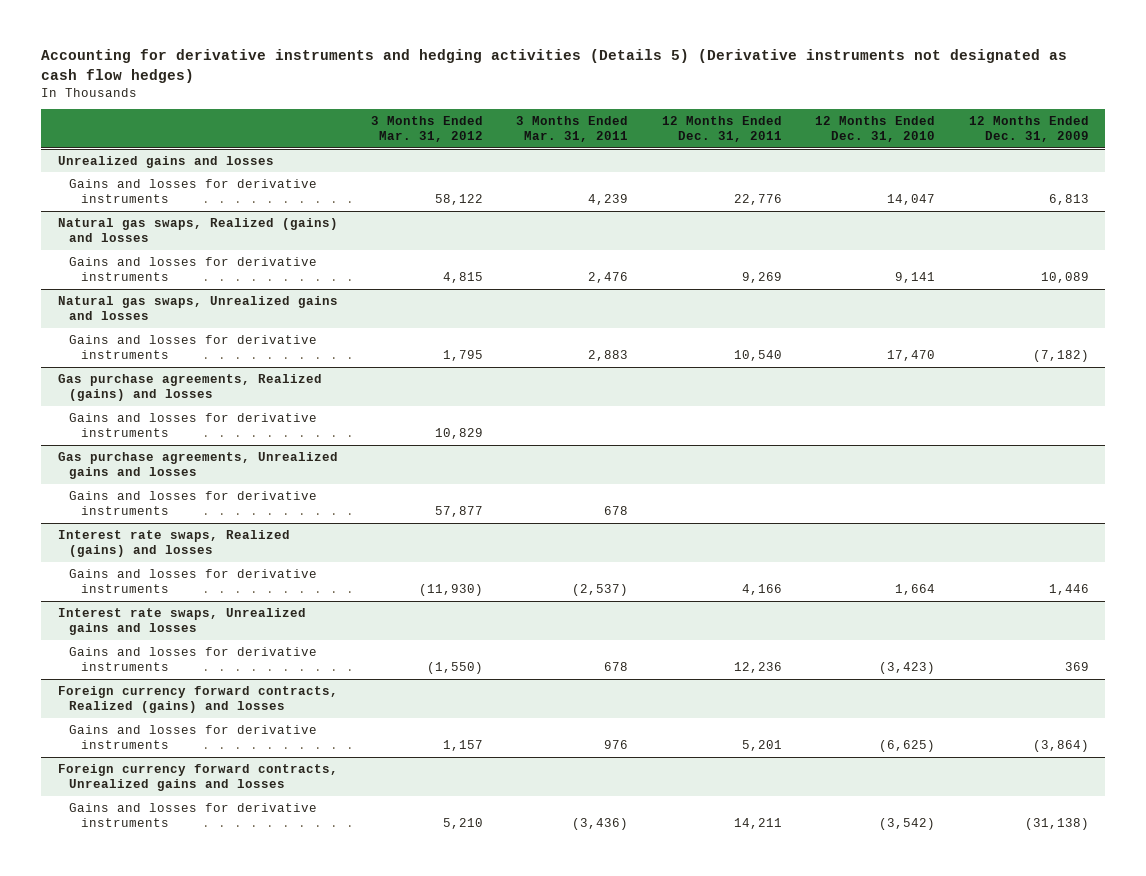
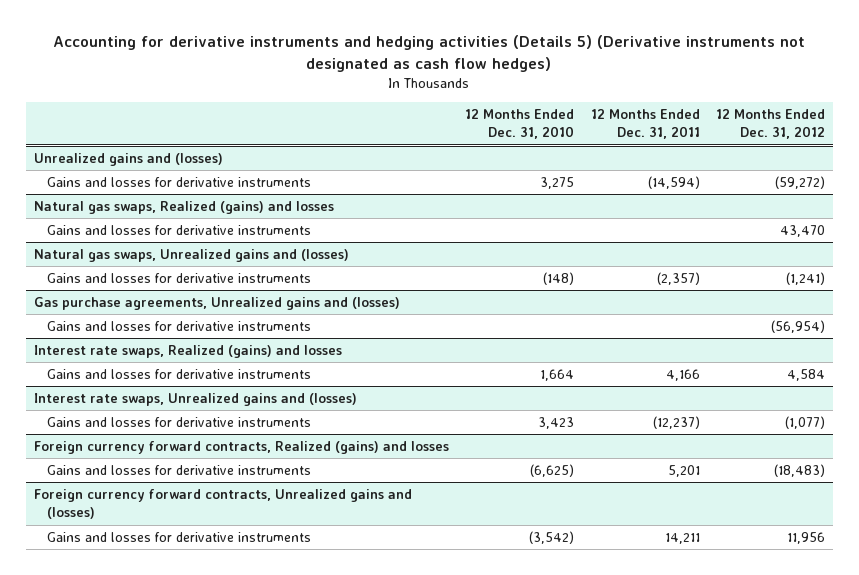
- | 3 Months Ended Mar. 31, 2012 | 3 Months Ended Mar. 31, 2011 | 12 Months Ended Dec. 31, 2011 | 12 Months Ended Dec. 31, 2010 | 12 Months Ended Dec. 31, 2009
+ | 12 Months Ended Dec. 31, 2010 | 12 Months Ended Dec. 31, 2011 | 12 Months Ended Dec. 31, 2012
- Unrealized gains and losses
- Gains and losses for derivative instruments | 58,122 | 4,239 | 22,776 | 14,047 | 6,813
+ Unrealized gains and (losses)
+ Gains and losses for derivative instruments | 3,275 | (14,594) | (59,272)
@ Natural gas swaps, Realized (gains) and losses
- Gains and losses for derivative instruments | 4,815 | 2,476 | 9,269 | 9,141 | 10,089
- Natural gas swaps, Unrealized gains and losses
- Gains and losses for derivative instruments | 1,795 | 2,883 | 10,540 | 17,470 | (7,182)
- Gas purchase agreements, Realized (gains) and losses
- Gas purchase agreements, Unrealized gains and losses
+ Natural gas swaps, Unrealized gains and (losses)
+ Gains and losses for derivative instruments | (148) | (2,357) | (1,241)
+ Gas purchase agreements, Unrealized gains and (losses)
- Interest rate swaps, Unrealized gains and losses
- Gains and losses for derivative instruments | (1,550) | 678 | 12,236 | (3,423) | 369
+ Interest rate swaps, Unrealized gains and (losses)
+ Gains and losses for derivative instruments | 3,423 | (12,237) | (1,077)
- Foreign currency forward contracts, Unrealized gains and losses
+ Foreign currency forward contracts, Unrealized gains and (losses)

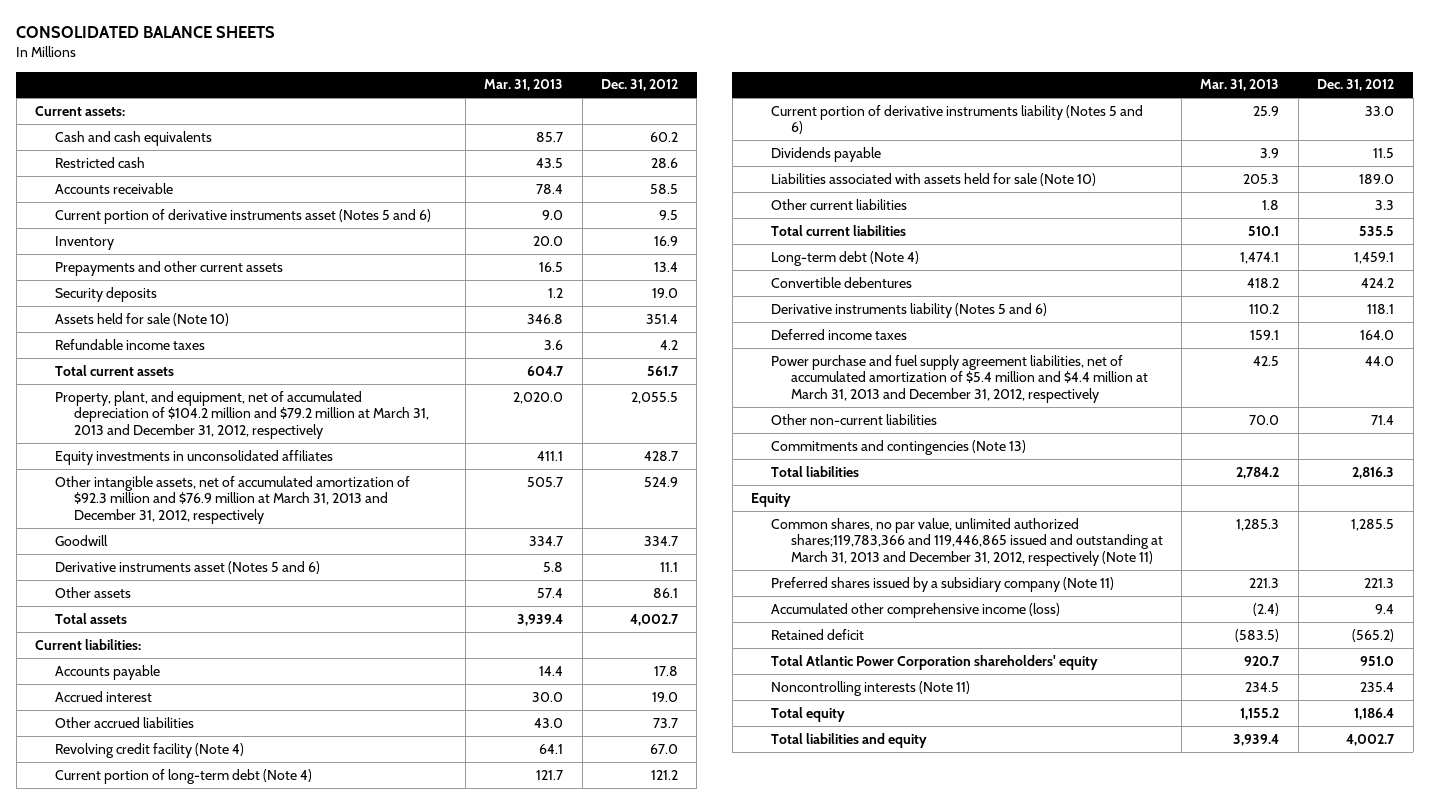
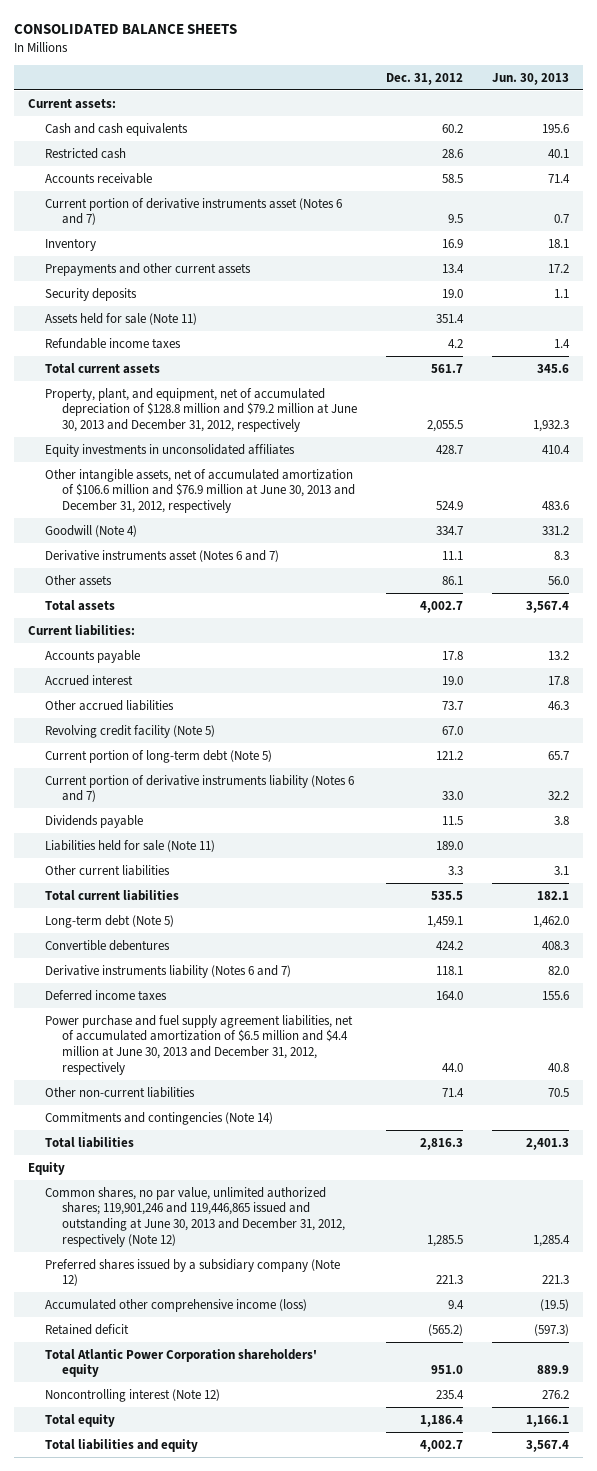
- | Mar. 31, 2013 | Dec. 31, 2012
+ | Dec. 31, 2012 | Jun. 30, 2013
- Current portion of derivative instruments asset (Notes 5 and 6) | 9.0 | 9.5
+ Current portion of derivative instruments asset (Notes 6 and 7) | 9.5 | 0.7
- Assets held for sale (Note 10) | 346.8 | 351.4
+ Assets held for sale (Note 11) | 351.4 |
- Property, plant, and equipment, net of accumulated depreciation of $104.2 million and $79.2 million at March 31, 2013 and December 31, 2012, respectively | 2,020.0 | 2,055.5
+ Property, plant, and equipment, net of accumulated depreciation of $128.8 million and $79.2 million at June 30, 2013 and December 31, 2012, respectively | 2,055.5 | 1,932.3
- Other intangible assets, net of accumulated amortization of $92.3 million and $76.9 million at March 31, 2013 and December 31, 2012, respectively | 505.7 | 524.9
- Goodwill | 334.7 | 334.7
- Derivative instruments asset (Notes 5 and 6) | 5.8 | 11.1
+ Other intangible assets, net of accumulated amortization of $106.6 million and $76.9 million at June 30, 2013 and December 31, 2012, respectively | 524.9 | 483.6
+ Goodwill (Note 4) | 334.7 | 331.2
+ Derivative instruments asset (Notes 6 and 7) | 11.1 | 8.3
- Revolving credit facility (Note 4) | 64.1 | 67.0
- Current portion of long-term debt (Note 4) | 121.7 | 121.2
- Current portion of derivative instruments liability (Notes 5 and 6) | 25.9 | 33.0
+ Revolving credit facility (Note 5) | 67.0 |
+ Current portion of long-term debt (Note 5) | 121.2 | 65.7
+ Current portion of derivative instruments liability (Notes 6 and 7) | 33.0 | 32.2
- Liabilities associated with assets held for sale (Note 10) | 205.3 | 189.0
+ Liabilities held for sale (Note 11) | 189.0 |
- Long-term debt (Note 4) | 1,474.1 | 1,459.1
+ Long-term debt (Note 5) | 1,459.1 | 1,462.0
- Derivative instruments liability (Notes 5 and 6) | 110.2 | 118.1
+ Derivative instruments liability (Notes 6 and 7) | 118.1 | 82.0
- Power purchase and fuel supply agreement liabilities, net of accumulated amortization of $5.4 million and $4.4 million at March 31, 2013 and December 31, 2012, respectively | 42.5 | 44.0
+ Power purchase and fuel supply agreement liabilities, net of accumulated amortization of $6.5 million and $4.4 million at June 30, 2013 and December 31, 2012, respectively | 44.0 | 40.8
- Commitments and contingencies (Note 13)
+ Commitments and contingencies (Note 14)
- Common shares, no par value, unlimited authorized shares;119,783,366 and 119,446,865 issued and outstanding at March 31, 2013 and December 31, 2012, respectively (Note 11) | 1,285.3 | 1,285.5
- Preferred shares issued by a subsidiary company (Note 11) | 221.3 | 221.3
+ Common shares, no par value, unlimited authorized shares; 119,901,246 and 119,446,865 issued and outstanding at June 30, 2013 and December 31, 2012, respectively (Note 12) | 1,285.5 | 1,285.4
+ Preferred shares issued by a subsidiary company (Note 12) | 221.3 | 221.3
- Noncontrolling interests (Note 11) | 234.5 | 235.4
+ Noncontrolling interest (Note 12) | 235.4 | 276.2

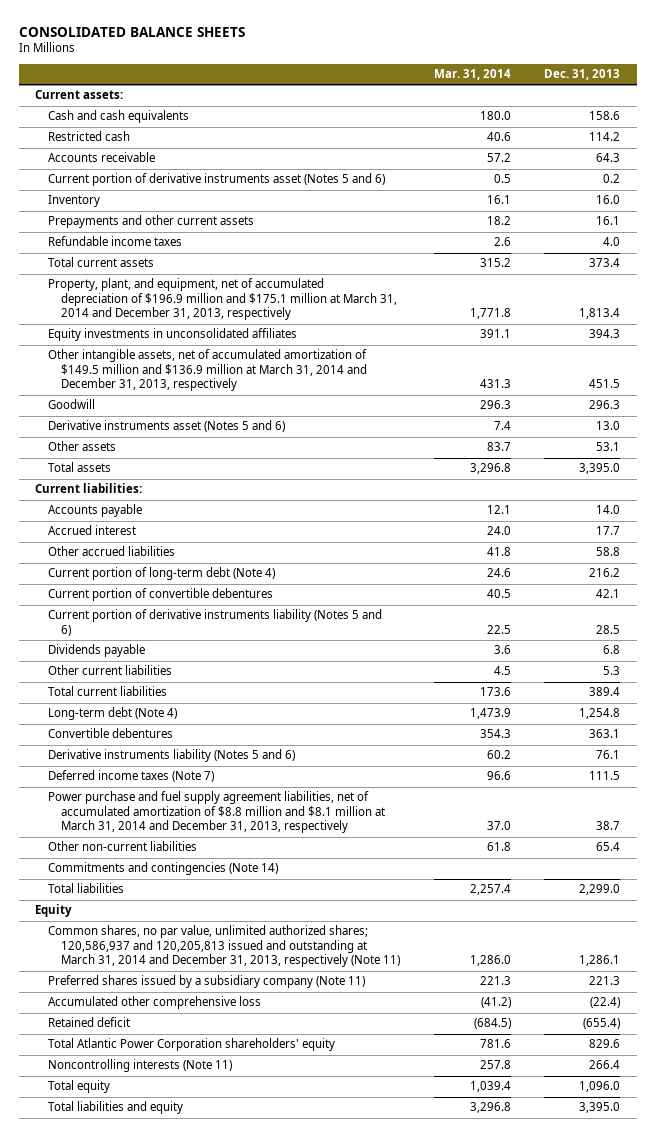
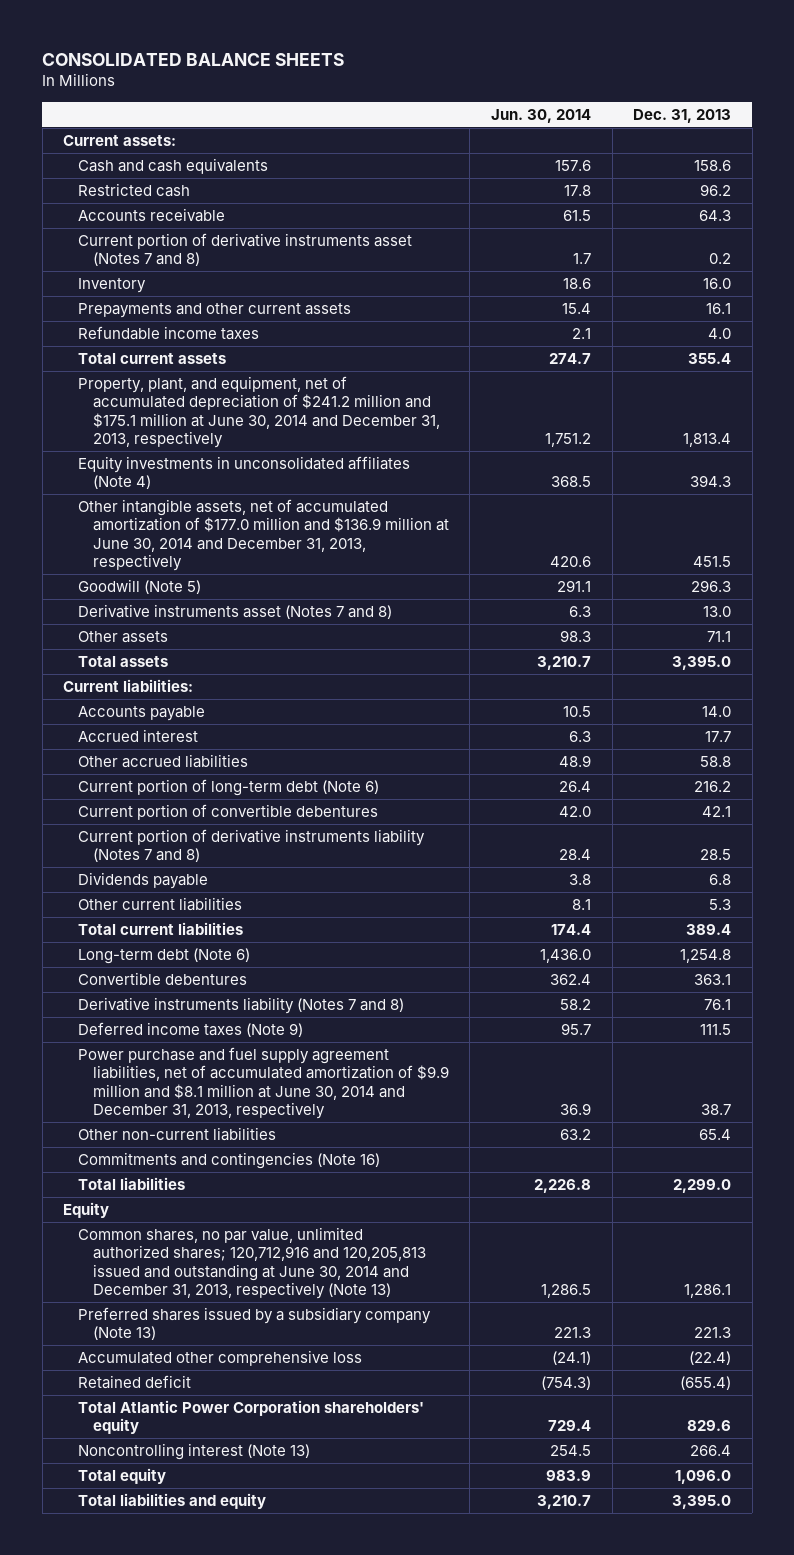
- | Mar. 31, 2014 | Dec. 31, 2013
+ | Jun. 30, 2014 | Dec. 31, 2013
- Restricted cash | 40.6 | 114.2
+ Restricted cash | 17.8 | 96.2
- Current portion of derivative instruments asset (Notes 5 and 6) | 0.5 | 0.2
+ Current portion of derivative instruments asset (Notes 7 and 8) | 1.7 | 0.2
- Total current assets | 315.2 | 373.4
- Property, plant, and equipment, net of accumulated depreciation of $196.9 million and $175.1 million at March 31, 2014 and December 31, 2013, respectively | 1,771.8 | 1,813.4
- Equity investments in unconsolidated affiliates | 391.1 | 394.3
- Other intangible assets, net of accumulated amortization of $149.5 million and $136.9 million at March 31, 2014 and December 31, 2013, respectively | 431.3 | 451.5
- Goodwill | 296.3 | 296.3
- Derivative instruments asset (Notes 5 and 6) | 7.4 | 13.0
- Other assets | 83.7 | 53.1
+ Total current assets | 274.7 | 355.4
+ Property, plant, and equipment, net of accumulated depreciation of $241.2 million and $175.1 million at June 30, 2014 and December 31, 2013, respectively | 1,751.2 | 1,813.4
+ Equity investments in unconsolidated affiliates (Note 4) | 368.5 | 394.3
+ Other intangible assets, net of accumulated amortization of $177.0 million and $136.9 million at June 30, 2014 and December 31, 2013, respectively | 420.6 | 451.5
+ Goodwill (Note 5) | 291.1 | 296.3
+ Derivative instruments asset (Notes 7 and 8) | 6.3 | 13.0
+ Other assets | 98.3 | 71.1
- Current portion of long-term debt (Note 4) | 24.6 | 216.2
+ Current portion of long-term debt (Note 6) | 26.4 | 216.2
- Current portion of derivative instruments liability (Notes 5 and 6) | 22.5 | 28.5
+ Current portion of derivative instruments liability (Notes 7 and 8) | 28.4 | 28.5
- Long-term debt (Note 4) | 1,473.9 | 1,254.8
+ Long-term debt (Note 6) | 1,436.0 | 1,254.8
- Derivative instruments liability (Notes 5 and 6) | 60.2 | 76.1
- Deferred income taxes (Note 7) | 96.6 | 111.5
- Power purchase and fuel supply agreement liabilities, net of accumulated amortization of $8.8 million and $8.1 million at March 31, 2014 and December 31, 2013, respectively | 37.0 | 38.7
+ Derivative instruments liability (Notes 7 and 8) | 58.2 | 76.1
+ Deferred income taxes (Note 9) | 95.7 | 111.5
+ Power purchase and fuel supply agreement liabilities, net of accumulated amortization of $9.9 million and $8.1 million at June 30, 2014 and December 31, 2013, respectively | 36.9 | 38.7
- Commitments and contingencies (Note 14)
+ Commitments and contingencies (Note 16)
- Common shares, no par value, unlimited authorized shares; 120,586,937 and 120,205,813 issued and outstanding at March 31, 2014 and December 31, 2013, respectively (Note 11) | 1,286.0 | 1,286.1
- Preferred shares issued by a subsidiary company (Note 11) | 221.3 | 221.3
+ Common shares, no par value, unlimited authorized shares; 120,712,916 and 120,205,813 issued and outstanding at June 30, 2014 and December 31, 2013, respectively (Note 13) | 1,286.5 | 1,286.1
+ Preferred shares issued by a subsidiary company (Note 13) | 221.3 | 221.3
- Noncontrolling interests (Note 11) | 257.8 | 266.4
+ Noncontrolling interest (Note 13) | 254.5 | 266.4

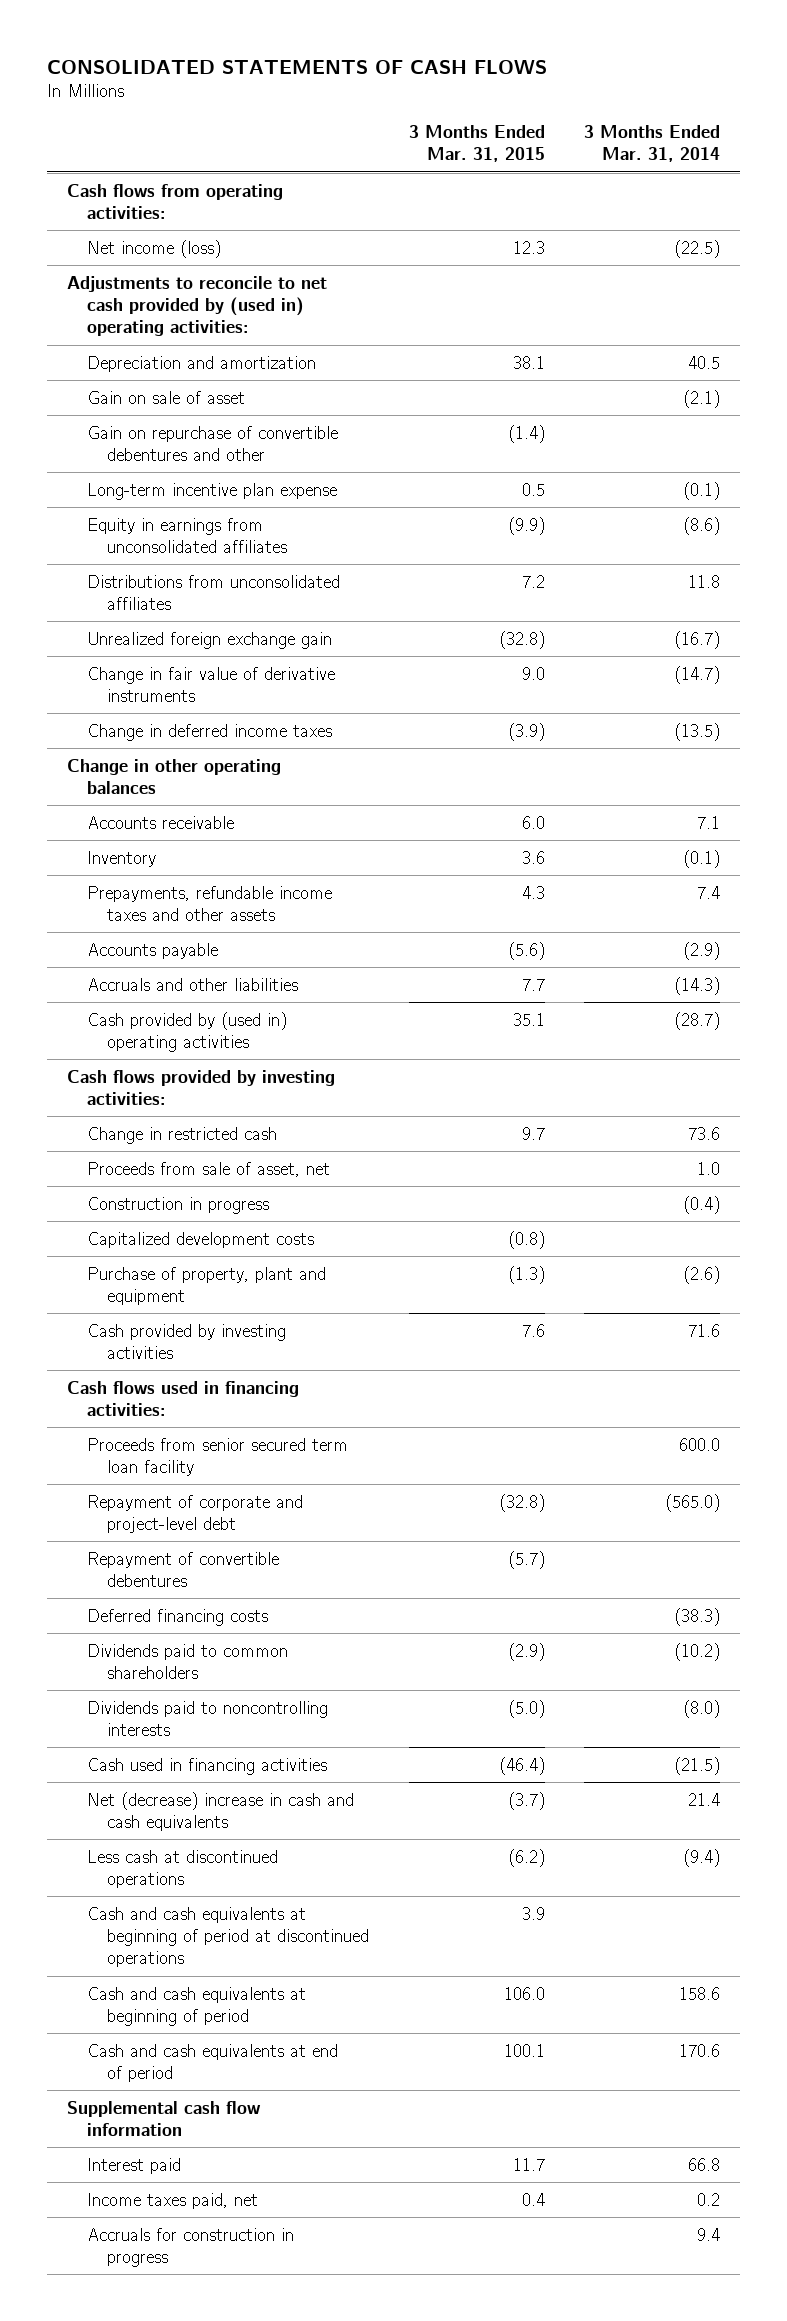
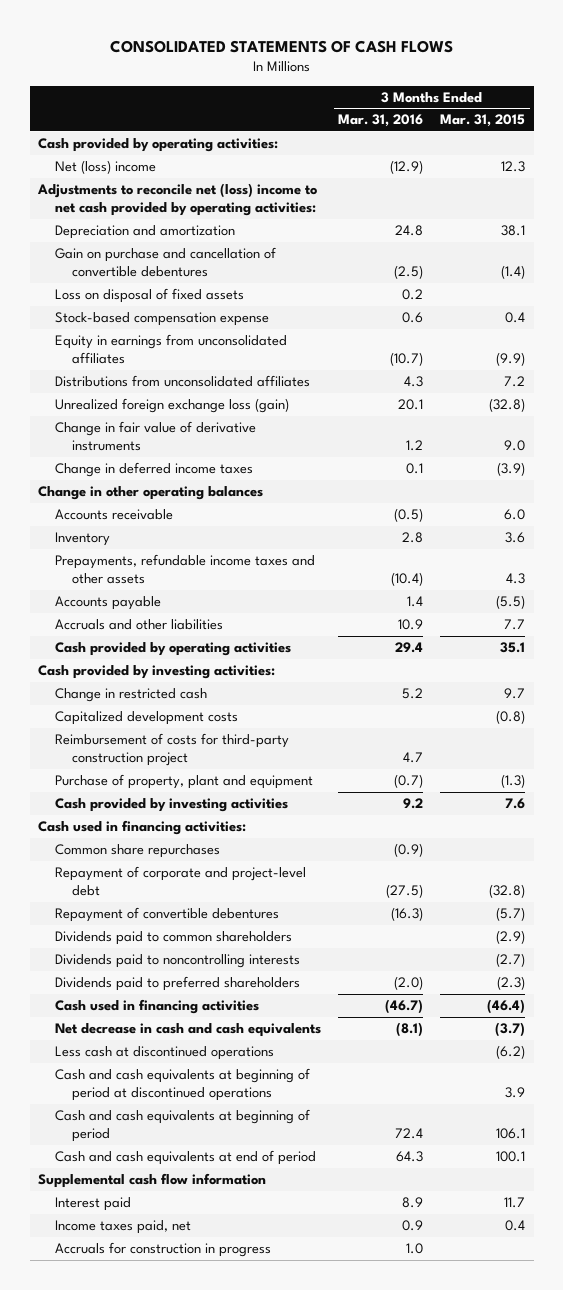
- | 3 Months Ended Mar. 31, 2015 | 3 Months Ended Mar. 31, 2014
+ | 3 Months Ended Mar. 31, 2016 | 3 Months Ended Mar. 31, 2015
- Cash flows from operating activities:
- Net income (loss) | 12.3 | (22.5)
- Adjustments to reconcile to net cash provided by (used in) operating activities:
+ Cash provided by operating activities:
+ Net (loss) income | (12.9) | 12.3
+ Adjustments to reconcile net (loss) income to net cash provided by operating activities:
- Gain on sale of asset | | (2.1)
- Gain on repurchase of convertible debentures and other | (1.4) |
- Long-term incentive plan expense | 0.5 | (0.1)
+ Gain on purchase and cancellation of convertible debentures | (2.5) | (1.4)
+ Loss on disposal of fixed assets | 0.2 |
+ Stock-based compensation expense | 0.6 | 0.4
- Unrealized foreign exchange gain | (32.8) | (16.7)
+ Unrealized foreign exchange loss (gain) | 20.1 | (32.8)
- Accounts payable | (5.6) | (2.9)
+ Accounts payable | 1.4 | (5.5)
- Cash provided by (used in) operating activities | 35.1 | (28.7)
- Cash flows provided by investing activities:
+ Cash provided by operating activities | 29.4 | 35.1
+ Cash provided by investing activities:
- Proceeds from sale of asset, net | | 1.0
- Construction in progress | | (0.4)
+ Reimbursement of costs for third-party construction project | 4.7 |
- Cash flows used in financing activities:
- Proceeds from senior secured term loan facility | | 600.0
+ Cash used in financing activities:
+ Common share repurchases | (0.9) |
- Deferred financing costs | | (38.3)
- Dividends paid to noncontrolling interests | (5.0) | (8.0)
+ Dividends paid to noncontrolling interests | | (2.7)
+ Dividends paid to preferred shareholders | (2.0) | (2.3)
- Net (decrease) increase in cash and cash equivalents | (3.7) | 21.4
+ Net decrease in cash and cash equivalents | (8.1) | (3.7)
- Cash and cash equivalents at beginning of period | 106.0 | 158.6
+ Cash and cash equivalents at beginning of period | 72.4 | 106.1

